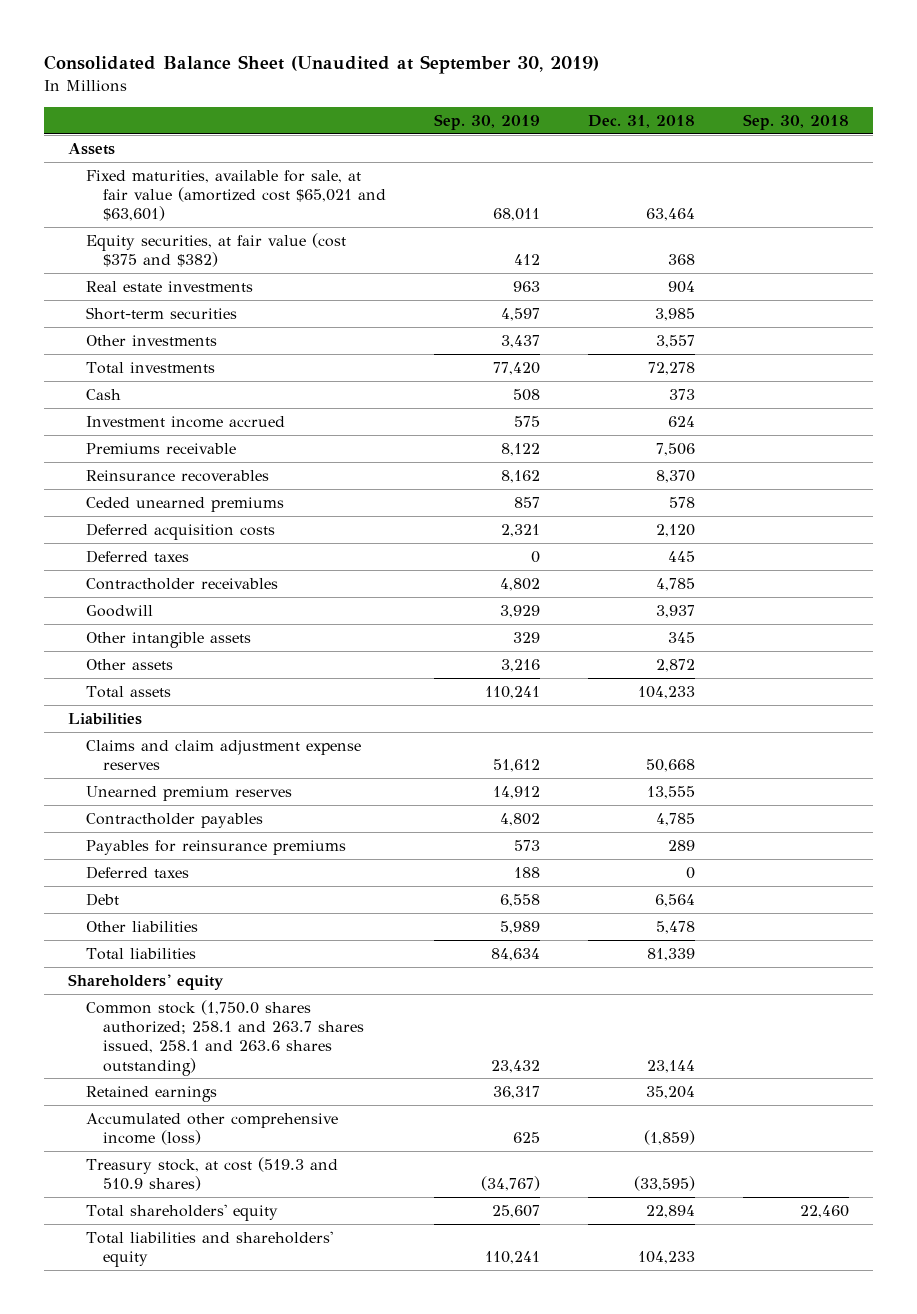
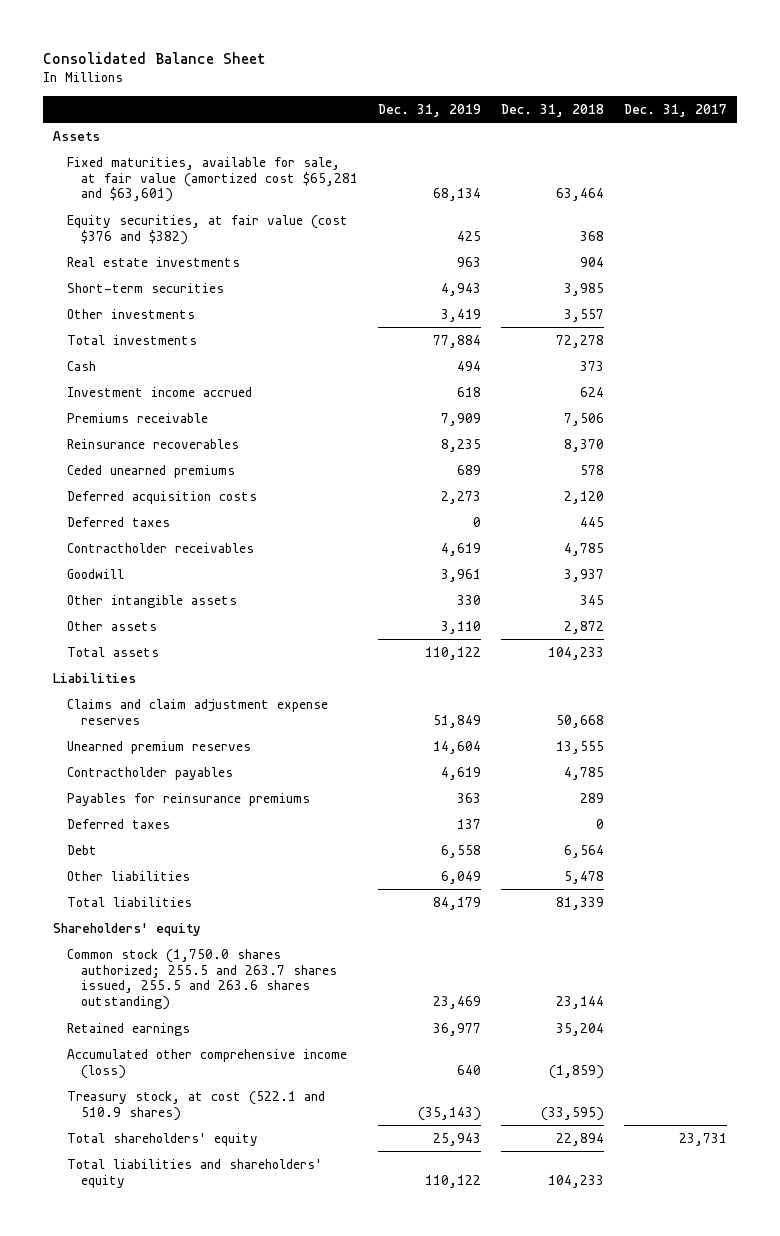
- Consolidated Balance Sheet (Unaudited at September 30, 2019)
+ Consolidated Balance Sheet
- | Sep. 30, 2019 | Dec. 31, 2018 | Sep. 30, 2018
+ | Dec. 31, 2019 | Dec. 31, 2018 | Dec. 31, 2017
- Fixed maturities, available for sale, at fair value (amortized cost $65,021 and $63,601) | 68,011 | 63,464 |
- Equity securities, at fair value (cost $375 and $382) | 412 | 368 |
+ Fixed maturities, available for sale, at fair value (amortized cost $65,281 and $63,601) | 68,134 | 63,464 |
+ Equity securities, at fair value (cost $376 and $382) | 425 | 368 |
- Common stock (1,750.0 shares authorized; 258.1 and 263.7 shares issued, 258.1 and 263.6 shares outstanding) | 23,432 | 23,144 |
+ Common stock (1,750.0 shares authorized; 255.5 and 263.7 shares issued, 255.5 and 263.6 shares outstanding) | 23,469 | 23,144 |
- Treasury stock, at cost (519.3 and 510.9 shares) | (34,767) | (33,595) |
+ Treasury stock, at cost (522.1 and 510.9 shares) | (35,143) | (33,595) |

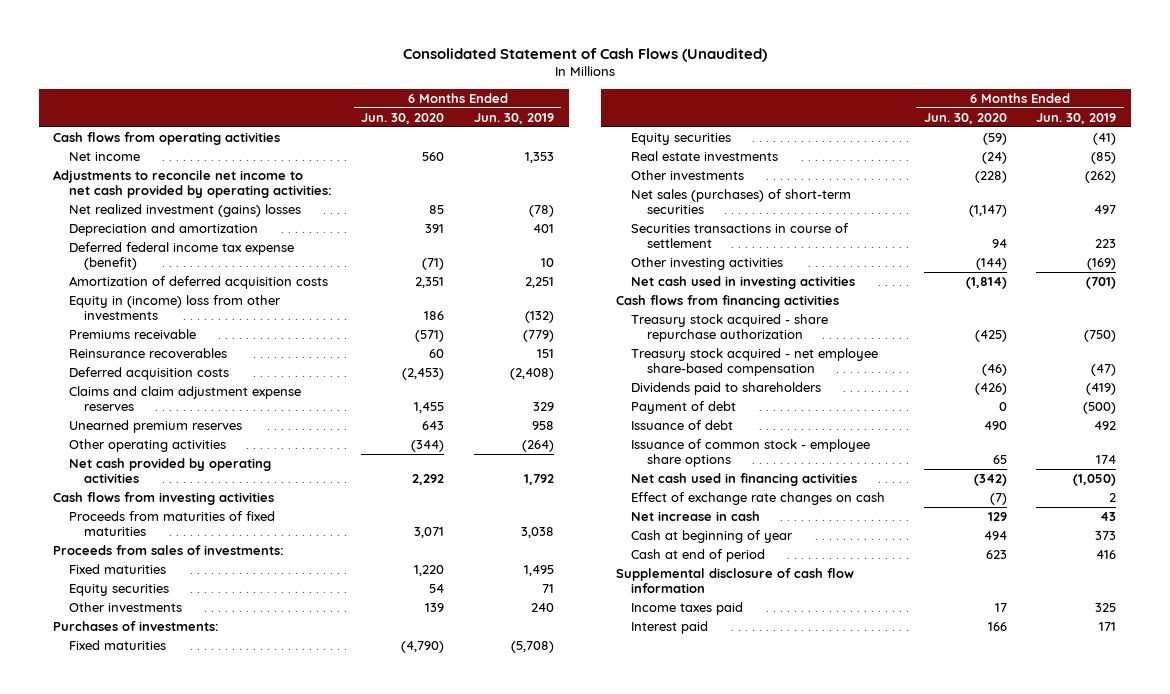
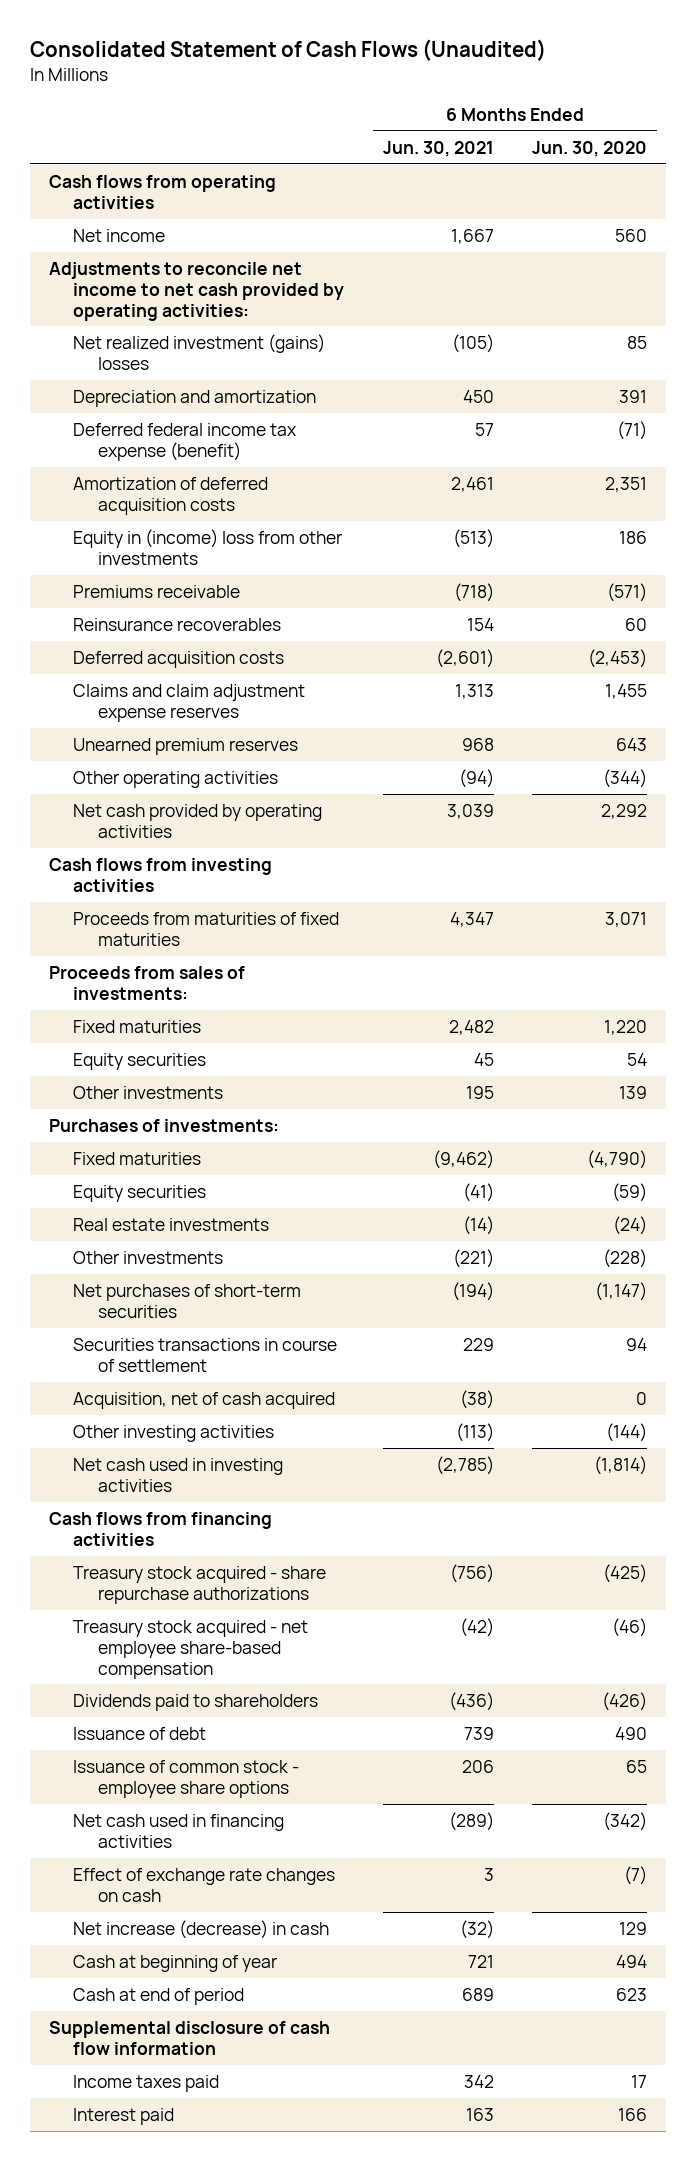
- | 6 Months Ended Jun. 30, 2020 | 6 Months Ended Jun. 30, 2019
+ | 6 Months Ended Jun. 30, 2021 | 6 Months Ended Jun. 30, 2020
- Net sales (purchases) of short-term securities | (1,147) | 497
+ Net purchases of short-term securities | (194) | (1,147)
+ Acquisition, net of cash acquired | (38) | 0
- Treasury stock acquired - share repurchase authorization | (425) | (750)
+ Treasury stock acquired - share repurchase authorizations | (756) | (425)
- Payment of debt | 0 | (500)
- Net increase in cash | 129 | 43
+ Net increase (decrease) in cash | (32) | 129

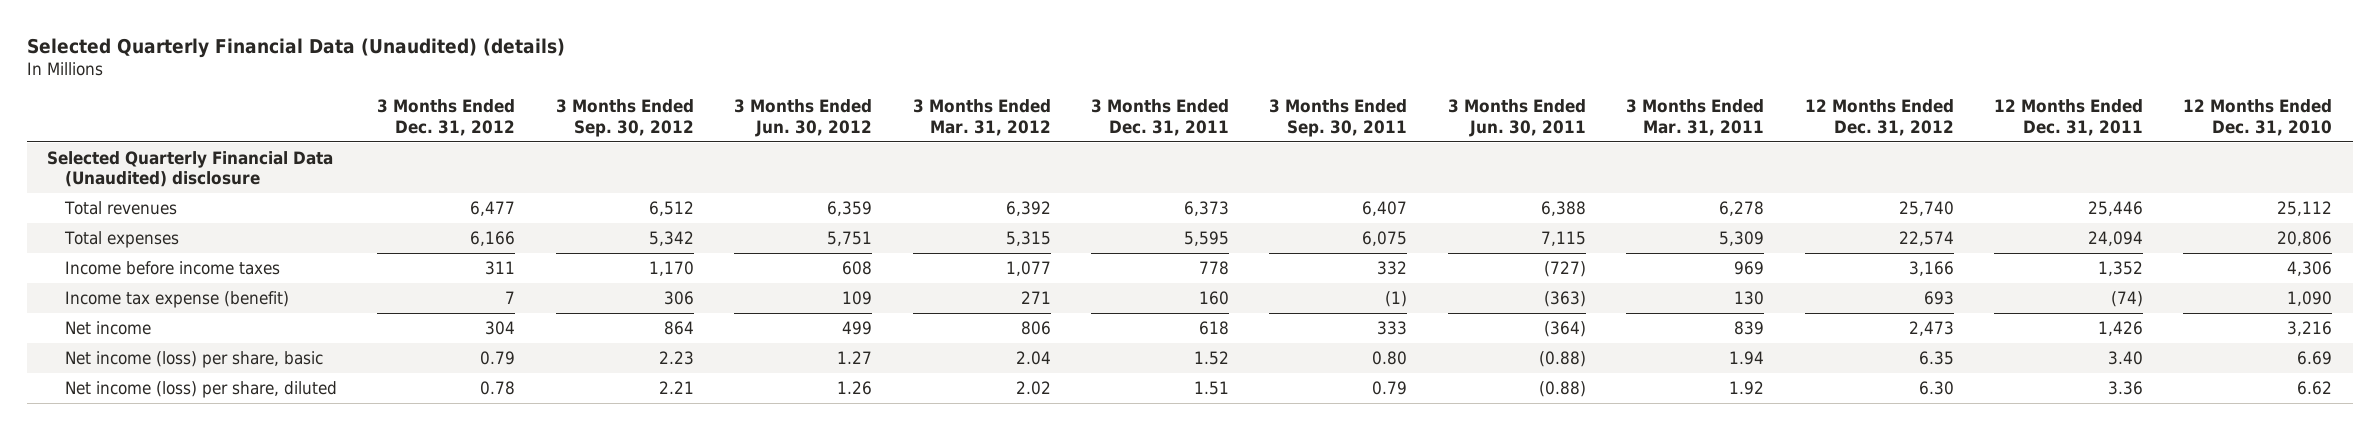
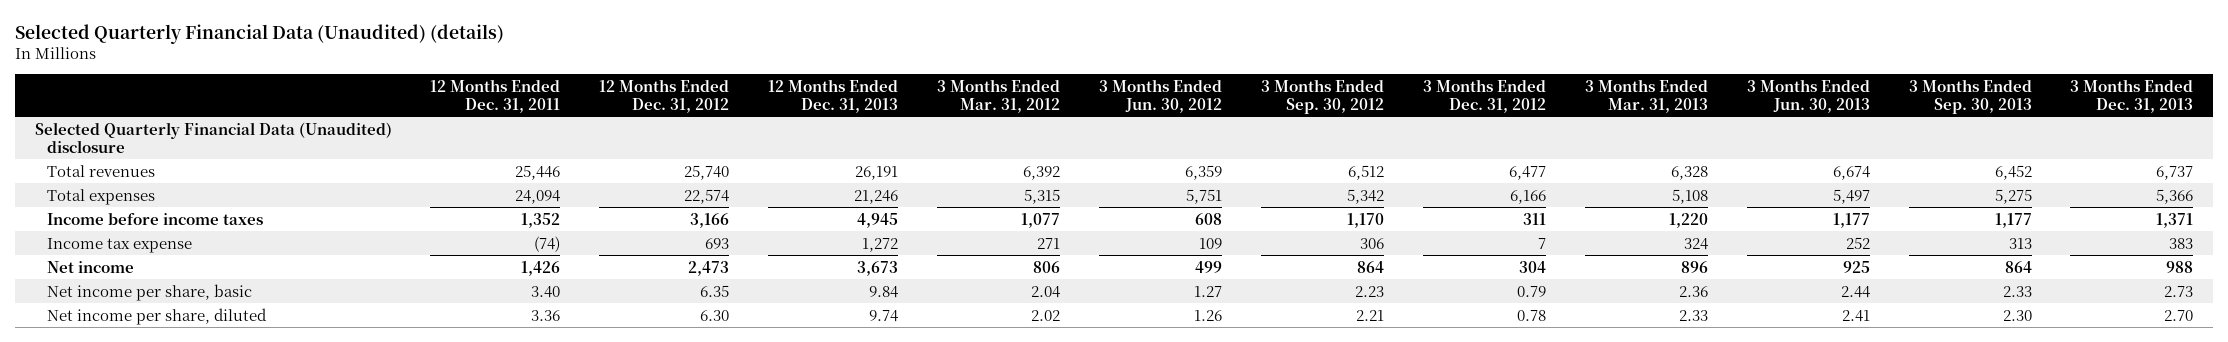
- | 3 Months Ended Dec. 31, 2012 | 3 Months Ended Sep. 30, 2012 | 3 Months Ended Jun. 30, 2012 | 3 Months Ended Mar. 31, 2012 | 3 Months Ended Dec. 31, 2011 | 3 Months Ended Sep. 30, 2011 | 3 Months Ended Jun. 30, 2011 | 3 Months Ended Mar. 31, 2011 | 12 Months Ended Dec. 31, 2012 | 12 Months Ended Dec. 31, 2011 | 12 Months Ended Dec. 31, 2010
+ | 12 Months Ended Dec. 31, 2011 | 12 Months Ended Dec. 31, 2012 | 12 Months Ended Dec. 31, 2013 | 3 Months Ended Mar. 31, 2012 | 3 Months Ended Jun. 30, 2012 | 3 Months Ended Sep. 30, 2012 | 3 Months Ended Dec. 31, 2012 | 3 Months Ended Mar. 31, 2013 | 3 Months Ended Jun. 30, 2013 | 3 Months Ended Sep. 30, 2013 | 3 Months Ended Dec. 31, 2013
- Income tax expense (benefit) | 7 | 306 | 109 | 271 | 160 | (1) | (363) | 130 | 693 | (74) | 1,090
+ Income tax expense | (74) | 693 | 1,272 | 271 | 109 | 306 | 7 | 324 | 252 | 313 | 383
- Net income (loss) per share, basic | 0.79 | 2.23 | 1.27 | 2.04 | 1.52 | 0.80 | (0.88) | 1.94 | 6.35 | 3.40 | 6.69
- Net income (loss) per share, diluted | 0.78 | 2.21 | 1.26 | 2.02 | 1.51 | 0.79 | (0.88) | 1.92 | 6.30 | 3.36 | 6.62
+ Net income per share, basic | 3.40 | 6.35 | 9.84 | 2.04 | 1.27 | 2.23 | 0.79 | 2.36 | 2.44 | 2.33 | 2.73
+ Net income per share, diluted | 3.36 | 6.30 | 9.74 | 2.02 | 1.26 | 2.21 | 0.78 | 2.33 | 2.41 | 2.30 | 2.70

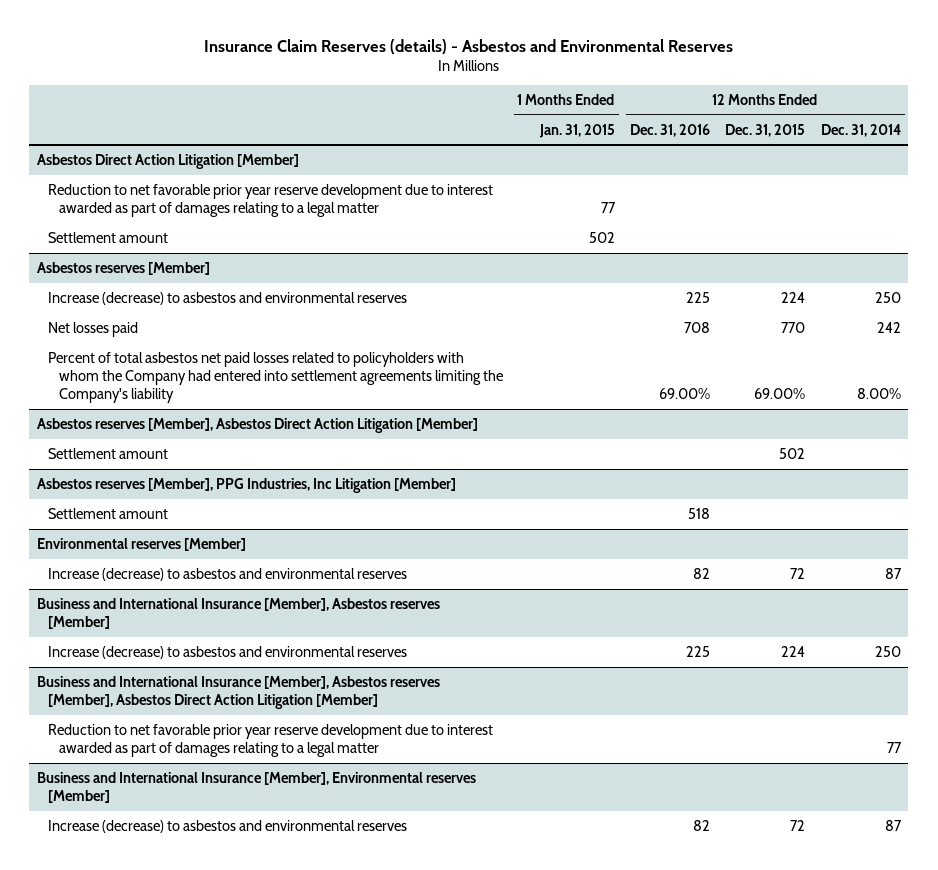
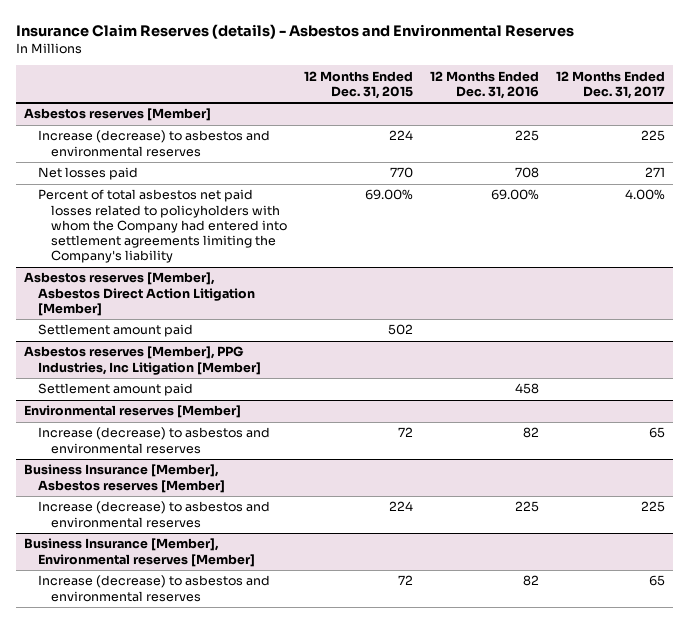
- | 1 Months Ended Jan. 31, 2015 | 12 Months Ended Dec. 31, 2016 | 12 Months Ended Dec. 31, 2015 | 12 Months Ended Dec. 31, 2014
+ | 12 Months Ended Dec. 31, 2015 | 12 Months Ended Dec. 31, 2016 | 12 Months Ended Dec. 31, 2017
- Asbestos Direct Action Litigation [Member]
- Reduction to net favorable prior year reserve development due to interest awarded as part of damages relating to a legal matter | 77 | | |
- Settlement amount | 502 | | |
@ Asbestos reserves [Member], Asbestos Direct Action Litigation [Member]
- Settlement amount | | | 502 |
+ Settlement amount paid | 502 | |
@ Asbestos reserves [Member], PPG Industries, Inc Litigation [Member]
- Settlement amount | | 518 | |
+ Settlement amount paid | | 458 |
- Business and International Insurance [Member], Asbestos reserves [Member]
+ Business Insurance [Member], Asbestos reserves [Member]
- Business and International Insurance [Member], Asbestos reserves [Member], Asbestos Direct Action Litigation [Member]
- Reduction to net favorable prior year reserve development due to interest awarded as part of damages relating to a legal matter | | | | 77
- Business and International Insurance [Member], Environmental reserves [Member]
+ Business Insurance [Member], Environmental reserves [Member]

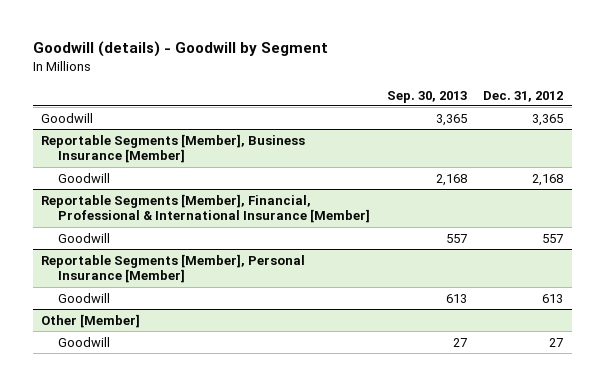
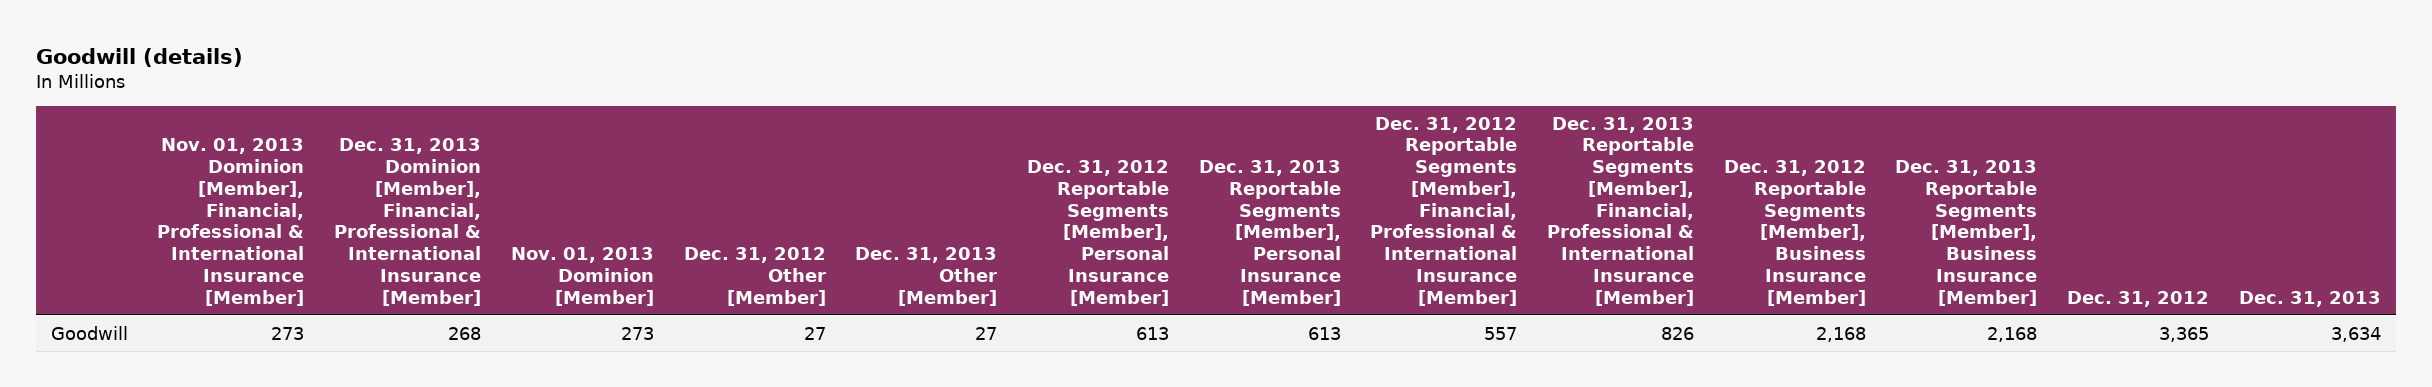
- Goodwill (details) - Goodwill by Segment
+ Goodwill (details)
- | Sep. 30, 2013 | Dec. 31, 2012
+ | Nov. 01, 2013 Dominion [Member], Financial, Professional & International Insurance [Member] | Dec. 31, 2013 Dominion [Member], Financial, Professional & International Insurance [Member] | Nov. 01, 2013 Dominion [Member] | Dec. 31, 2012 Other [Member] | Dec. 31, 2013 Other [Member] | Dec. 31, 2012 Reportable Segments [Member], Personal Insurance [Member] | Dec. 31, 2013 Reportable Segments [Member], Personal Insurance [Member] | Dec. 31, 2012 Reportable Segments [Member], Financial, Professional & International Insurance [Member] | Dec. 31, 2013 Reportable Segments [Member], Financial, Professional & International Insurance [Member] | Dec. 31, 2012 Reportable Segments [Member], Business Insurance [Member] | Dec. 31, 2013 Reportable Segments [Member], Business Insurance [Member] | Dec. 31, 2012 | Dec. 31, 2013
- Reportable Segments [Member], Business Insurance [Member]
- Goodwill | 2,168 | 2,168
- Reportable Segments [Member], Financial, Professional & International Insurance [Member]
- Goodwill | 557 | 557
- Reportable Segments [Member], Personal Insurance [Member]
- Goodwill | 613 | 613
- Other [Member]
- Goodwill | 27 | 27

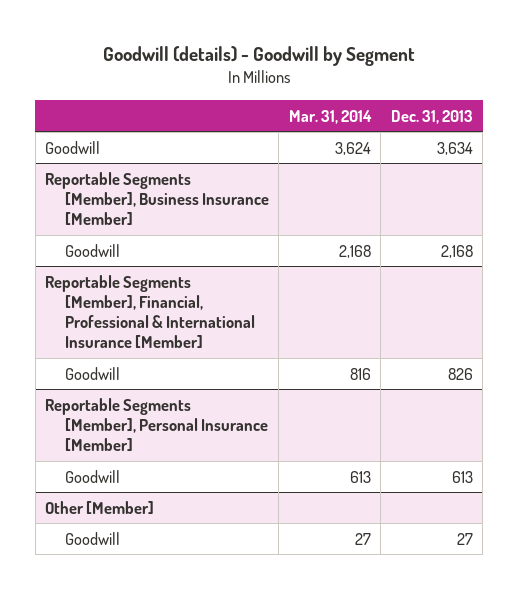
- Goodwill (details)
+ Goodwill (details) - Goodwill by Segment
- | Nov. 01, 2013 Dominion [Member], Financial, Professional & International Insurance [Member] | Dec. 31, 2013 Dominion [Member], Financial, Professional & International Insurance [Member] | Nov. 01, 2013 Dominion [Member] | Dec. 31, 2012 Other [Member] | Dec. 31, 2013 Other [Member] | Dec. 31, 2012 Reportable Segments [Member], Personal Insurance [Member] | Dec. 31, 2013 Reportable Segments [Member], Personal Insurance [Member] | Dec. 31, 2012 Reportable Segments [Member], Financial, Professional & International Insurance [Member] | Dec. 31, 2013 Reportable Segments [Member], Financial, Professional & International Insurance [Member] | Dec. 31, 2012 Reportable Segments [Member], Business Insurance [Member] | Dec. 31, 2013 Reportable Segments [Member], Business Insurance [Member] | Dec. 31, 2012 | Dec. 31, 2013
+ | Mar. 31, 2014 | Dec. 31, 2013
+ Reportable Segments [Member], Business Insurance [Member]
+ Goodwill | 2,168 | 2,168
+ Reportable Segments [Member], Financial, Professional & International Insurance [Member]
+ Goodwill | 816 | 826
+ Reportable Segments [Member], Personal Insurance [Member]
+ Goodwill | 613 | 613
+ Other [Member]
+ Goodwill | 27 | 27

